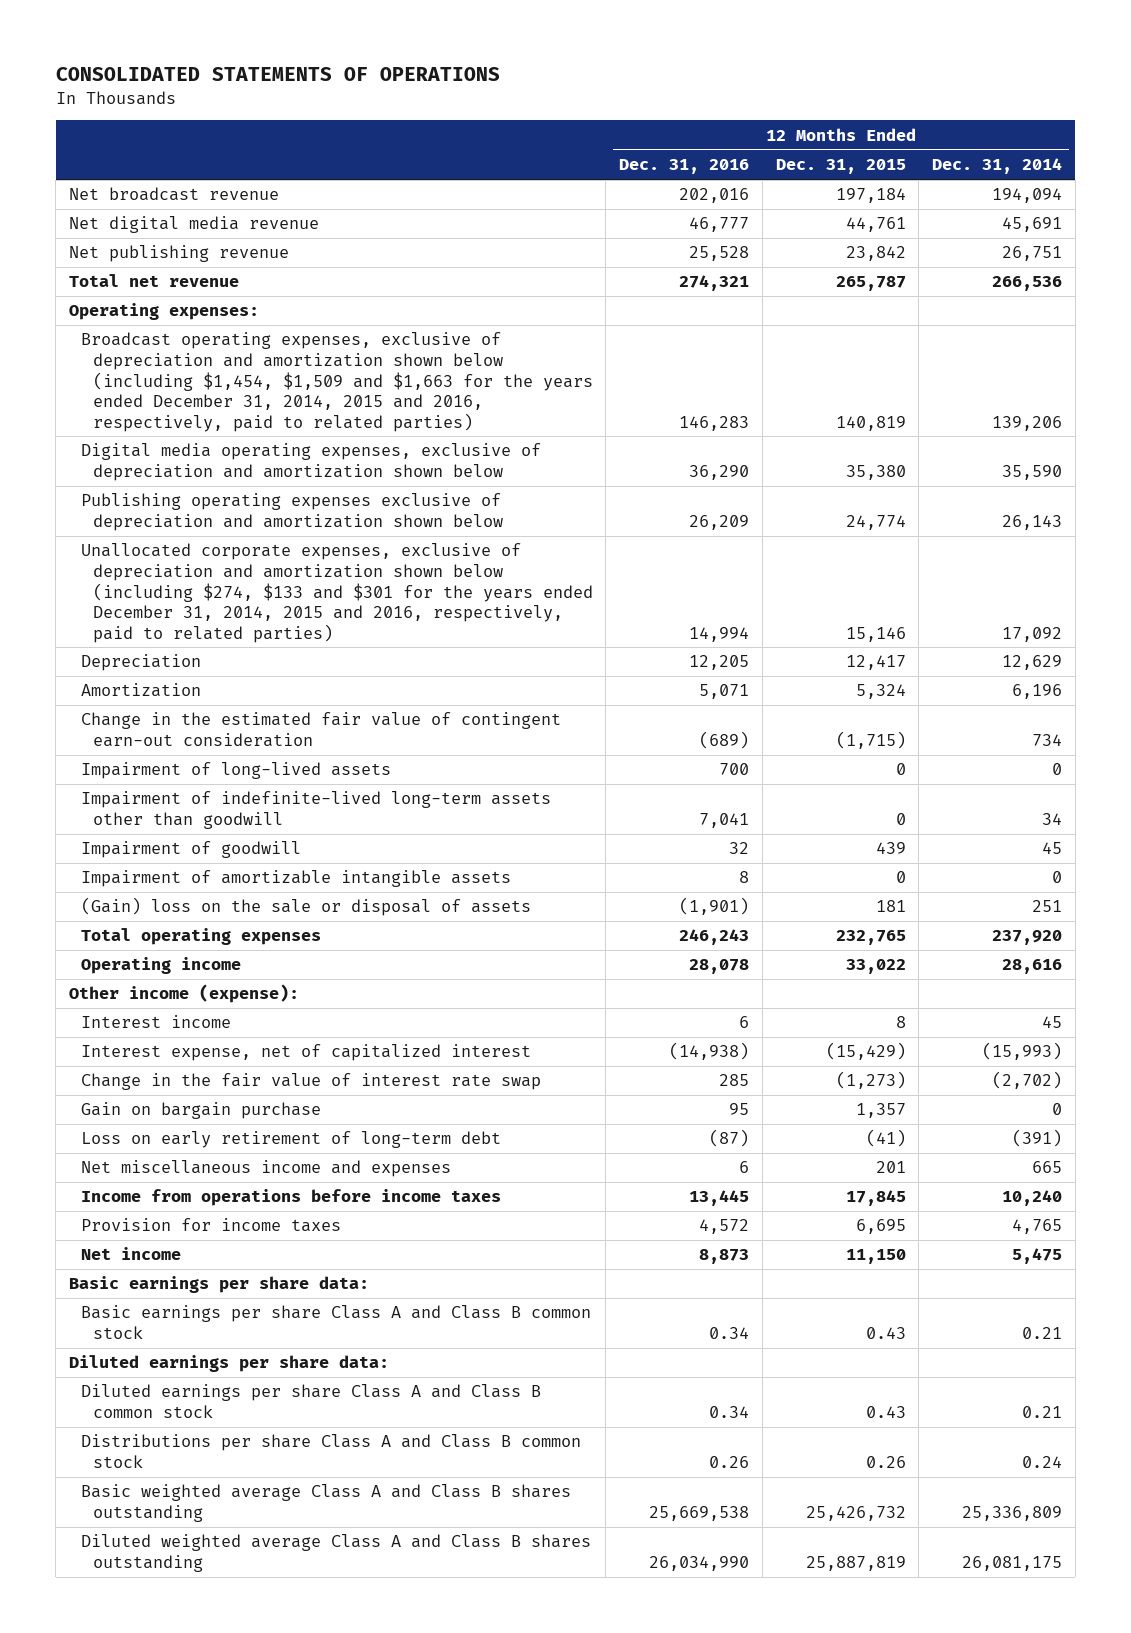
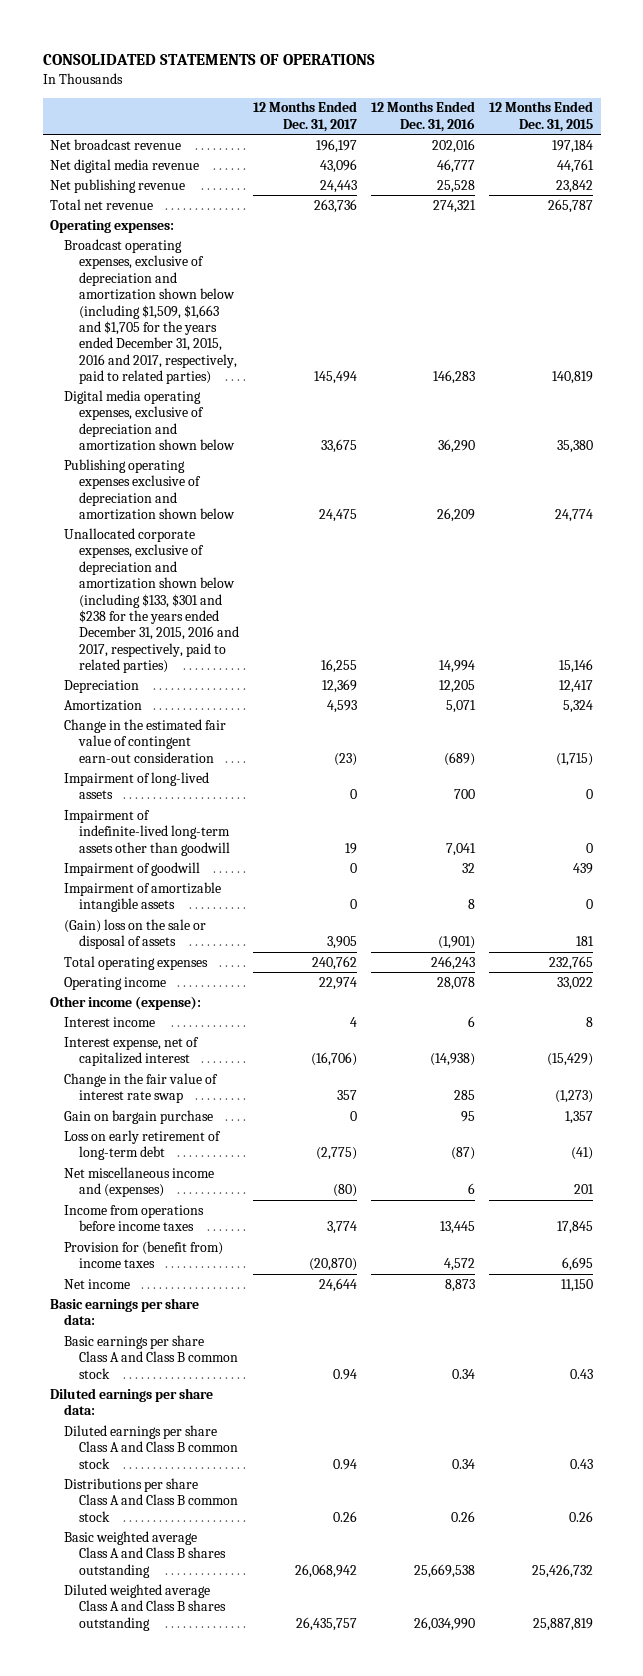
- | 12 Months Ended Dec. 31, 2016 | 12 Months Ended Dec. 31, 2015 | 12 Months Ended Dec. 31, 2014
+ | 12 Months Ended Dec. 31, 2017 | 12 Months Ended Dec. 31, 2016 | 12 Months Ended Dec. 31, 2015
- Broadcast operating expenses, exclusive of depreciation and amortization shown below (including $1,454, $1,509 and $1,663 for the years ended December 31, 2014, 2015 and 2016, respectively, paid to related parties) | 146,283 | 140,819 | 139,206
+ Broadcast operating expenses, exclusive of depreciation and amortization shown below (including $1,509, $1,663 and $1,705 for the years ended December 31, 2015, 2016 and 2017, respectively, paid to related parties) | 145,494 | 146,283 | 140,819
- Unallocated corporate expenses, exclusive of depreciation and amortization shown below (including $274, $133 and $301 for the years ended December 31, 2014, 2015 and 2016, respectively, paid to related parties) | 14,994 | 15,146 | 17,092
+ Unallocated corporate expenses, exclusive of depreciation and amortization shown below (including $133, $301 and $238 for the years ended December 31, 2015, 2016 and 2017, respectively, paid to related parties) | 16,255 | 14,994 | 15,146
- Net miscellaneous income and expenses | 6 | 201 | 665
+ Net miscellaneous income and (expenses) | (80) | 6 | 201
- Provision for income taxes | 4,572 | 6,695 | 4,765
+ Provision for (benefit from) income taxes | (20,870) | 4,572 | 6,695

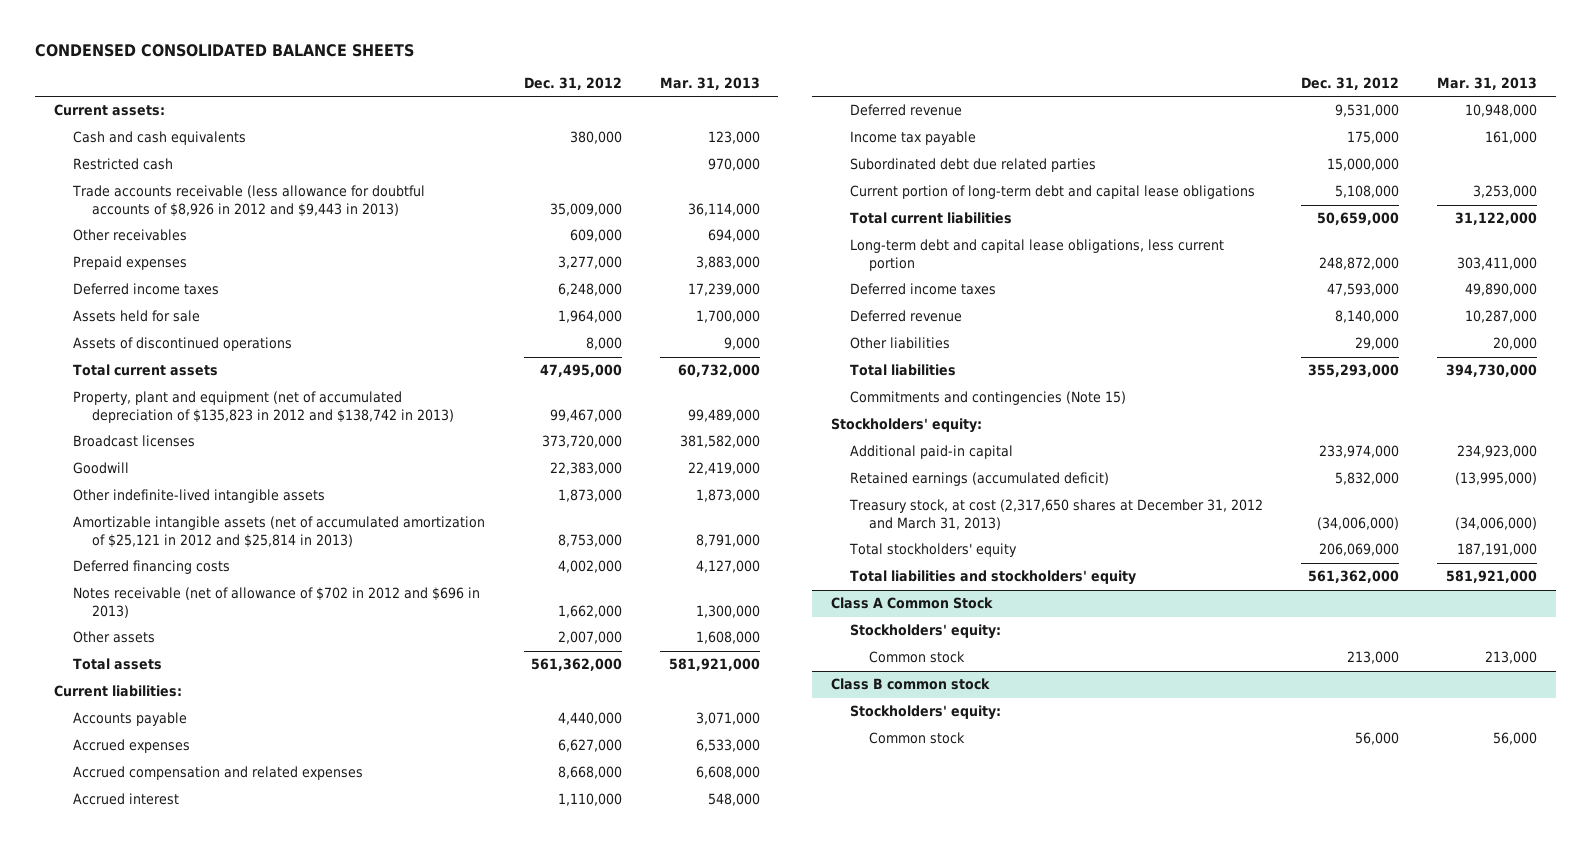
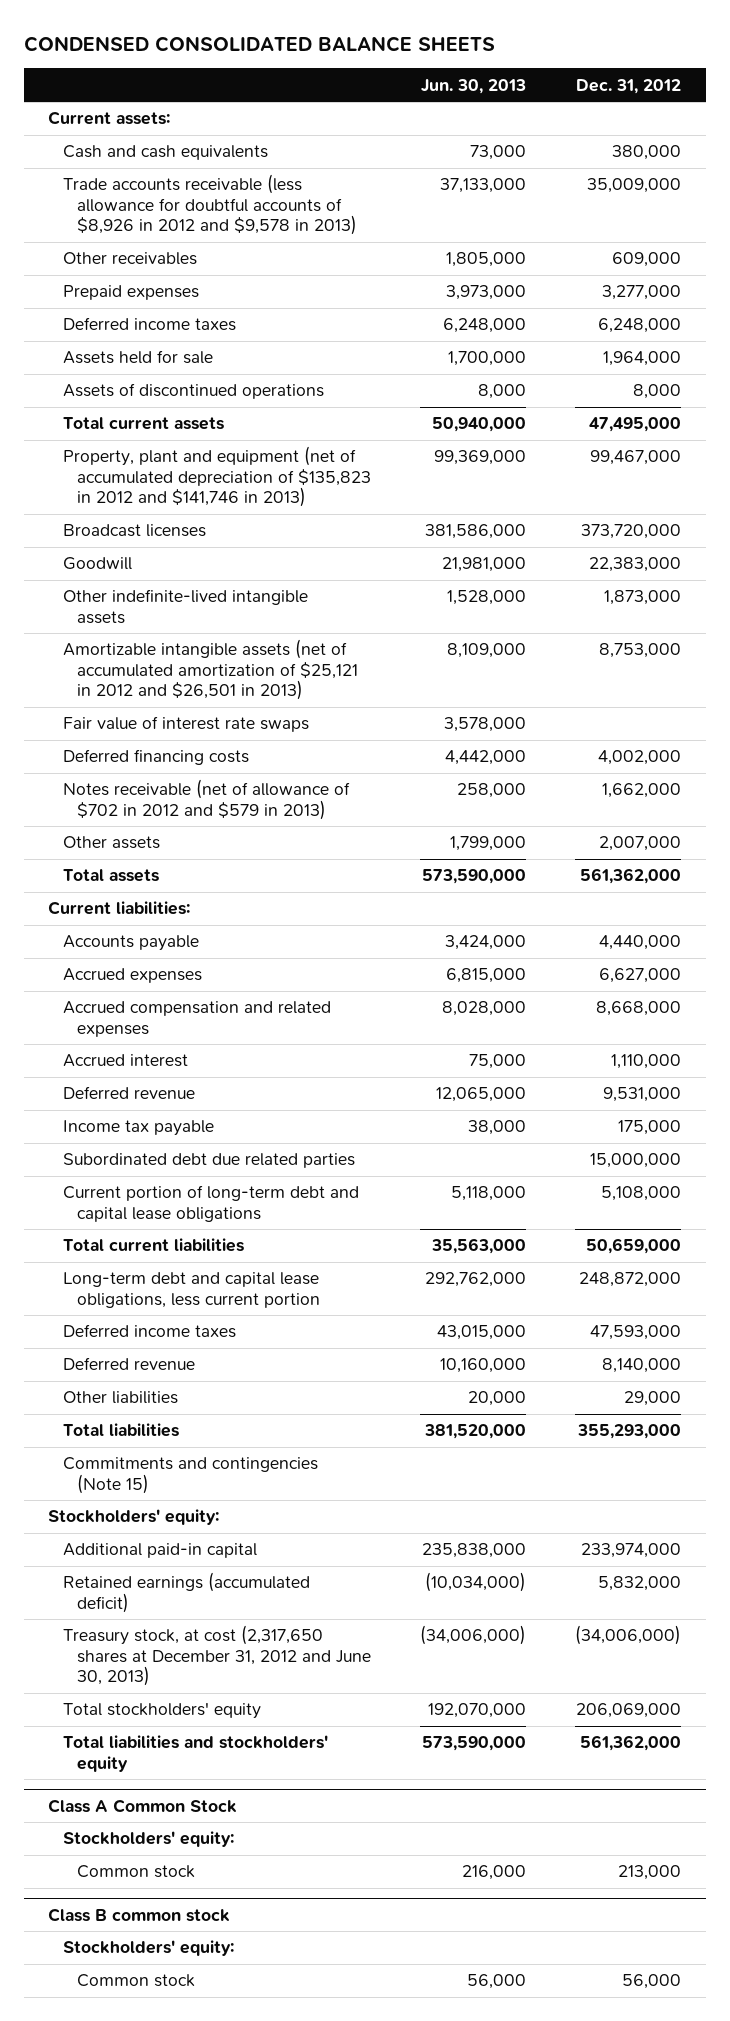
- | Dec. 31, 2012 | Mar. 31, 2013
+ | Jun. 30, 2013 | Dec. 31, 2012
- Restricted cash | | 970,000
- Trade accounts receivable (less allowance for doubtful accounts of $8,926 in 2012 and $9,443 in 2013) | 35,009,000 | 36,114,000
+ Trade accounts receivable (less allowance for doubtful accounts of $8,926 in 2012 and $9,578 in 2013) | 37,133,000 | 35,009,000
- Property, plant and equipment (net of accumulated depreciation of $135,823 in 2012 and $138,742 in 2013) | 99,467,000 | 99,489,000
+ Property, plant and equipment (net of accumulated depreciation of $135,823 in 2012 and $141,746 in 2013) | 99,369,000 | 99,467,000
- Amortizable intangible assets (net of accumulated amortization of $25,121 in 2012 and $25,814 in 2013) | 8,753,000 | 8,791,000
+ Amortizable intangible assets (net of accumulated amortization of $25,121 in 2012 and $26,501 in 2013) | 8,109,000 | 8,753,000
+ Fair value of interest rate swaps | 3,578,000 |
- Notes receivable (net of allowance of $702 in 2012 and $696 in 2013) | 1,662,000 | 1,300,000
+ Notes receivable (net of allowance of $702 in 2012 and $579 in 2013) | 258,000 | 1,662,000
- Treasury stock, at cost (2,317,650 shares at December 31, 2012 and March 31, 2013) | (34,006,000) | (34,006,000)
+ Treasury stock, at cost (2,317,650 shares at December 31, 2012 and June 30, 2013) | (34,006,000) | (34,006,000)

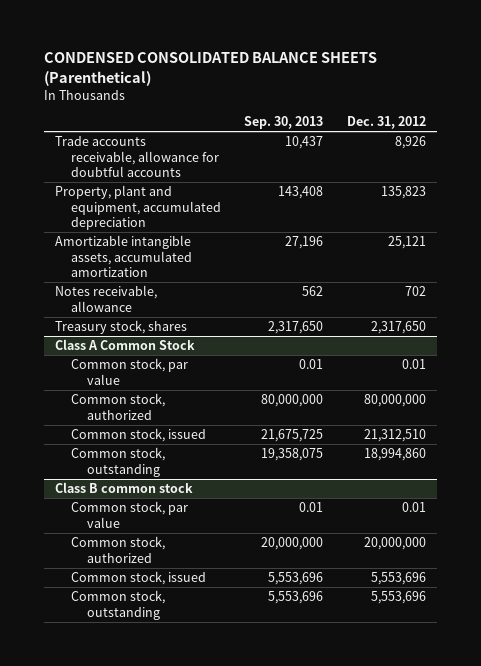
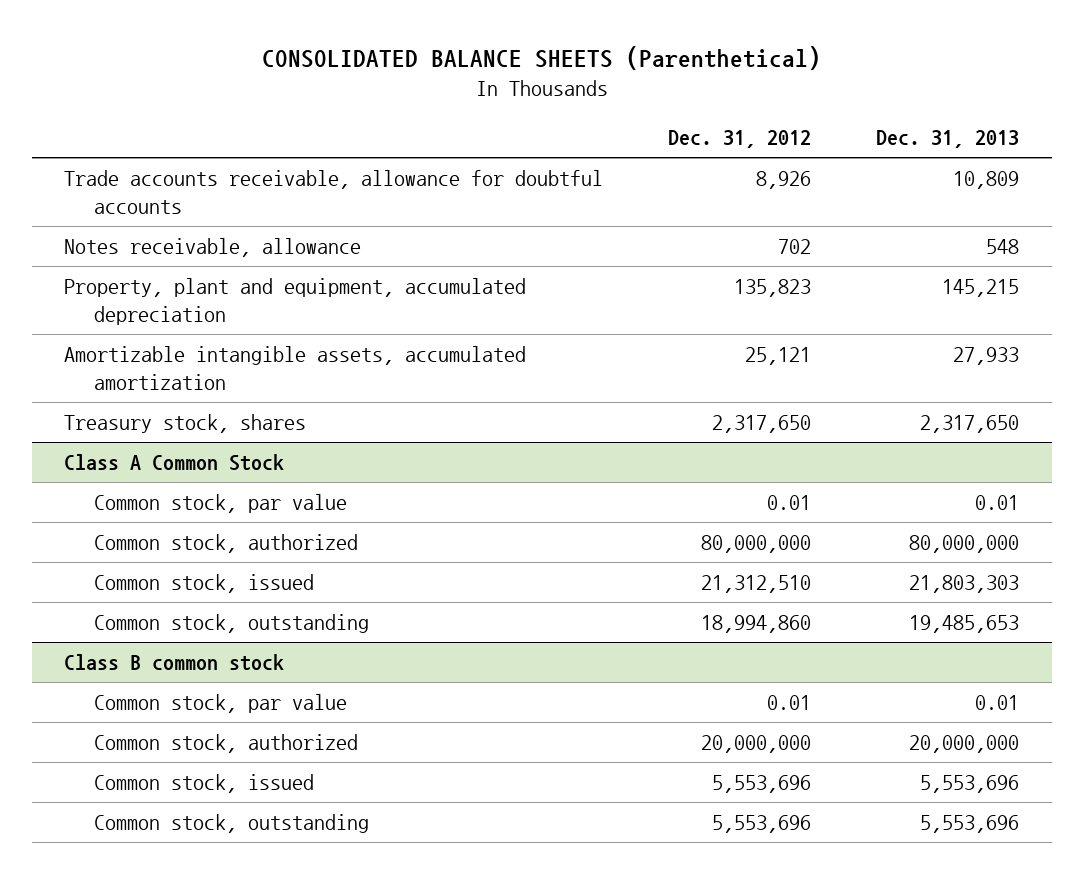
- CONDENSED CONSOLIDATED BALANCE SHEETS (Parenthetical)
+ CONSOLIDATED BALANCE SHEETS (Parenthetical)
- | Sep. 30, 2013 | Dec. 31, 2012
+ | Dec. 31, 2012 | Dec. 31, 2013
moved up: Notes receivable, allowance | 702 | 548

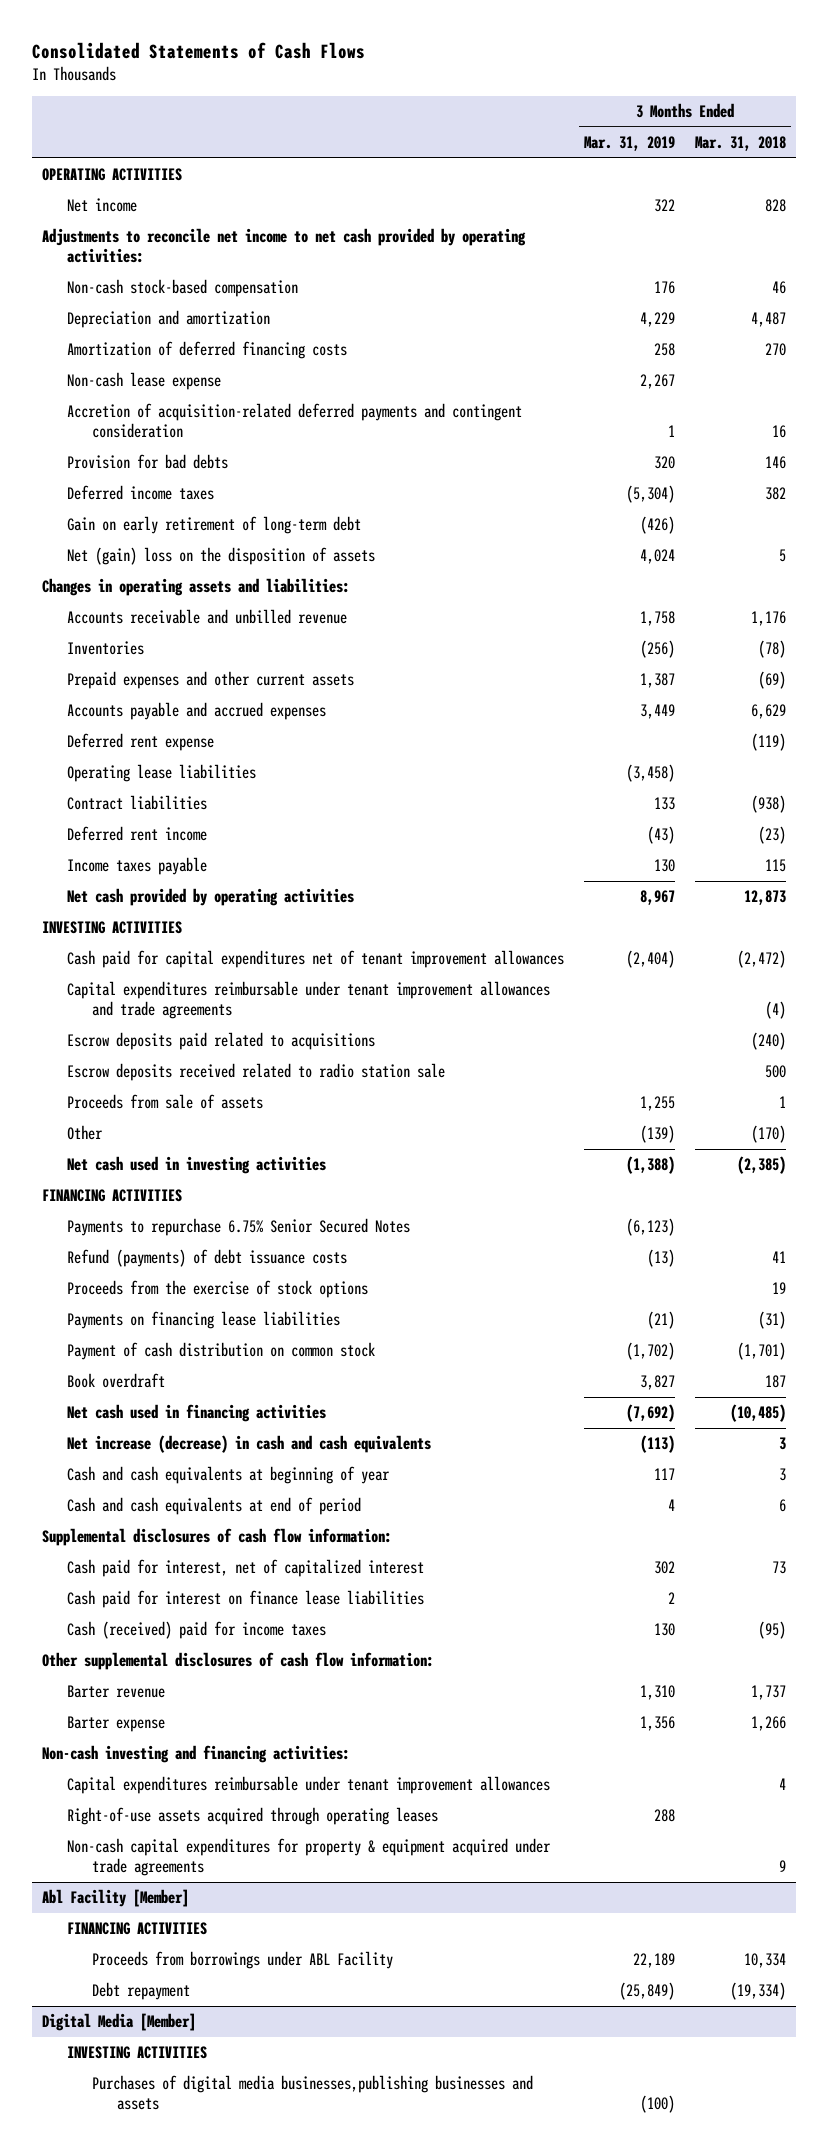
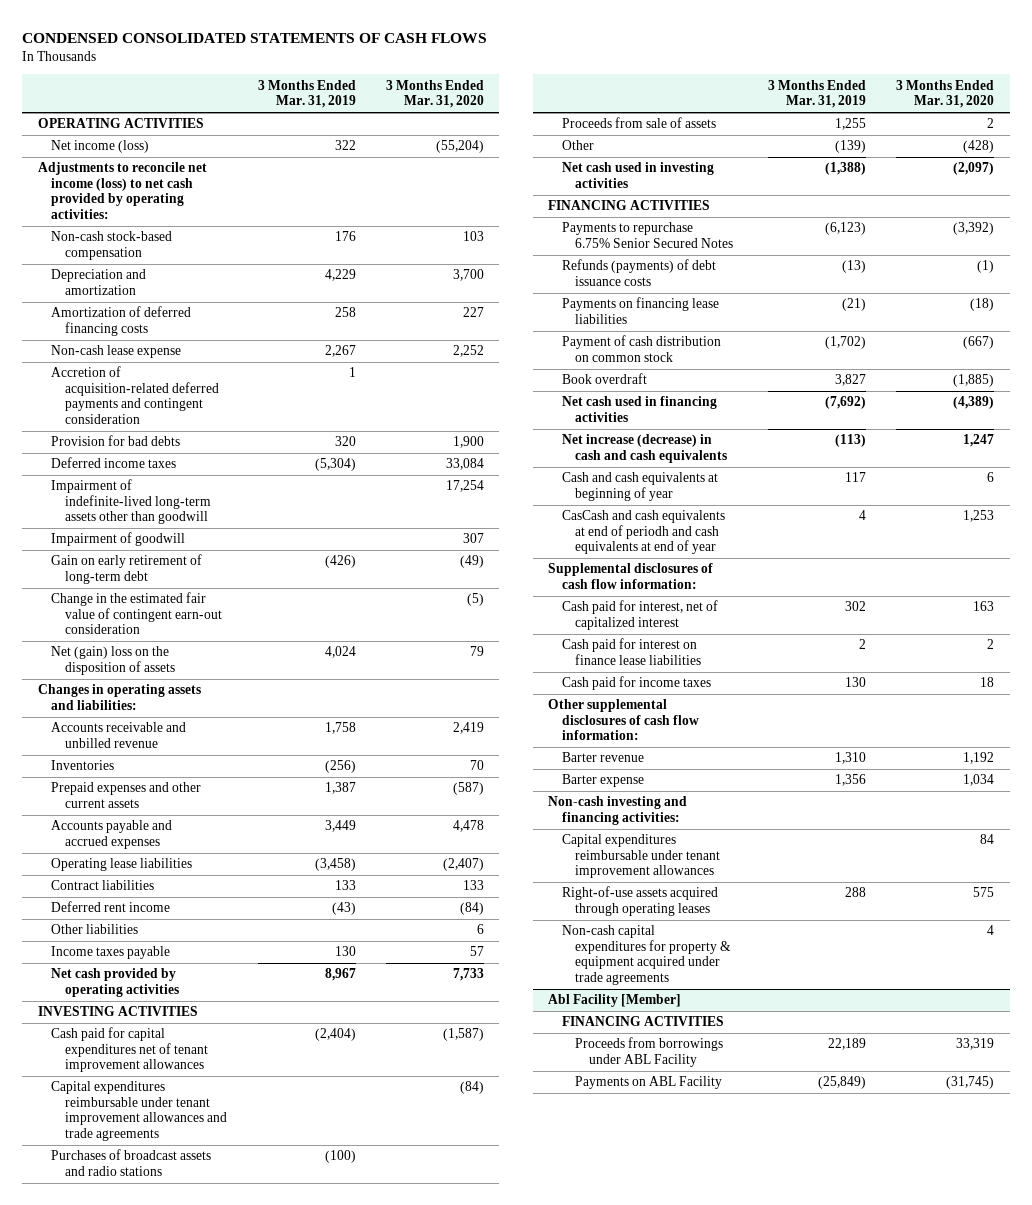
- Consolidated Statements of Cash Flows
+ CONDENSED CONSOLIDATED STATEMENTS OF CASH FLOWS
- | 3 Months Ended Mar. 31, 2019 | 3 Months Ended Mar. 31, 2018
+ | 3 Months Ended Mar. 31, 2019 | 3 Months Ended Mar. 31, 2020
- Net income | 322 | 828
- Adjustments to reconcile net income to net cash provided by operating activities:
+ Net income (loss) | 322 | (55,204)
+ Adjustments to reconcile net income (loss) to net cash provided by operating activities:
+ Impairment of indefinite-lived long-term assets other than goodwill | | 17,254
+ Impairment of goodwill | | 307
+ Change in the estimated fair value of contingent earn-out consideration | | (5)
- Deferred rent expense | | (119)
+ Other liabilities | | 6
- Escrow deposits paid related to acquisitions | | (240)
- Escrow deposits received related to radio station sale | | 500
+ Purchases of broadcast assets and radio stations | (100) |
- Refund (payments) of debt issuance costs | (13) | 41
- Proceeds from the exercise of stock options | | 19
+ Refunds (payments) of debt issuance costs | (13) | (1)
- Cash and cash equivalents at end of period | 4 | 6
+ CasCash and cash equivalents at end of periodh and cash equivalents at end of year | 4 | 1,253
- Cash (received) paid for income taxes | 130 | (95)
+ Cash paid for income taxes | 130 | 18
@ Abl Facility [Member]
- Debt repayment | (25,849) | (19,334)
- Digital Media [Member]
- INVESTING ACTIVITIES
- Purchases of digital media businesses,publishing businesses and assets | (100) |
@ Abl Facility [Member]
+ Payments on ABL Facility | (25,849) | (31,745)

